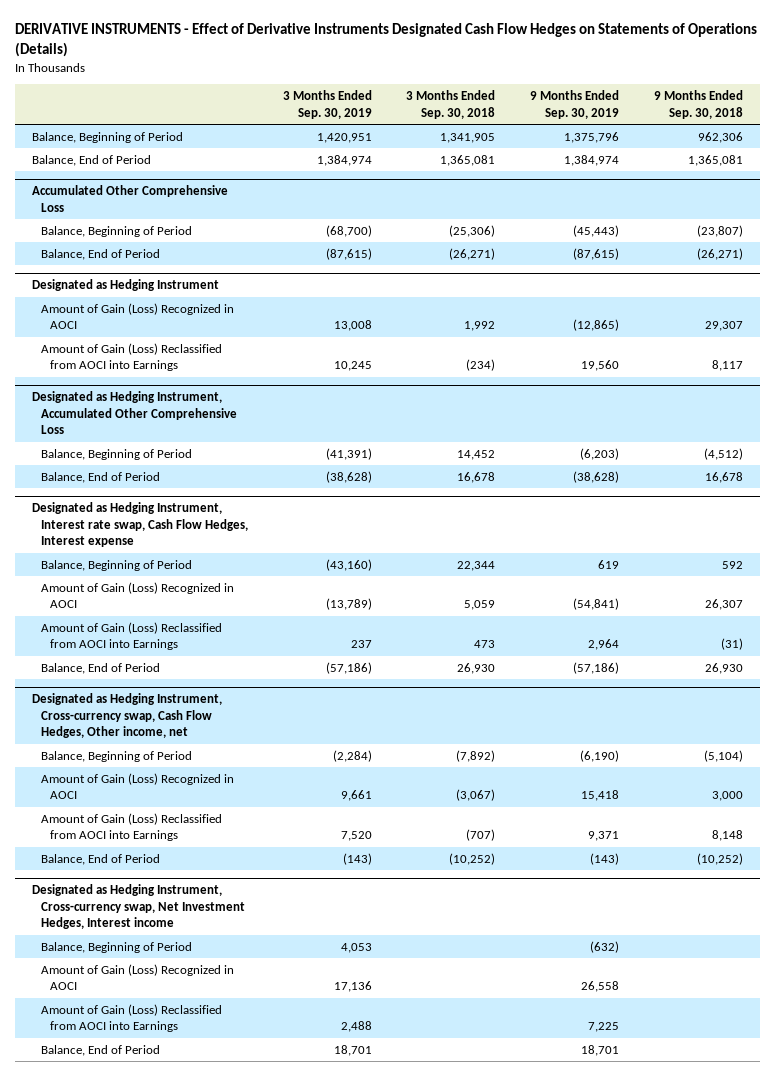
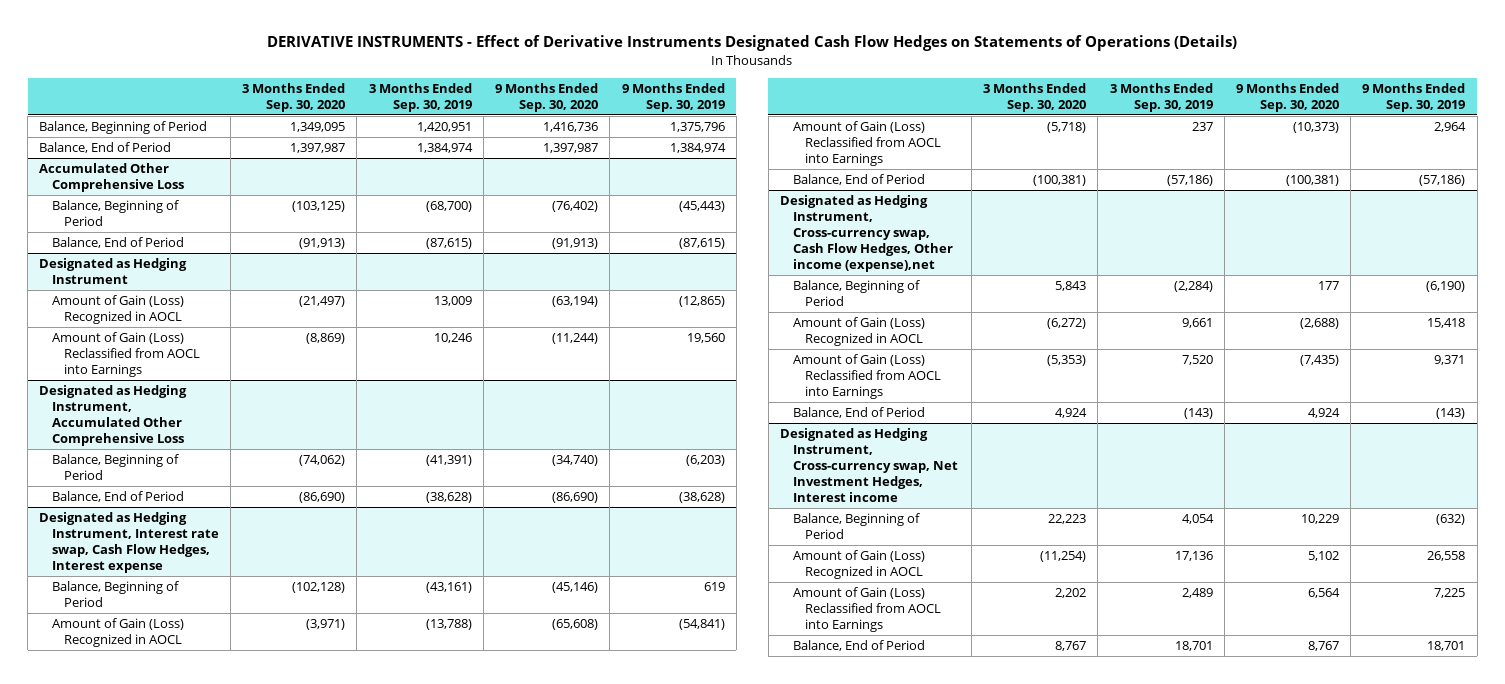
- | 3 Months Ended Sep. 30, 2019 | 3 Months Ended Sep. 30, 2018 | 9 Months Ended Sep. 30, 2019 | 9 Months Ended Sep. 30, 2018
+ | 3 Months Ended Sep. 30, 2020 | 3 Months Ended Sep. 30, 2019 | 9 Months Ended Sep. 30, 2020 | 9 Months Ended Sep. 30, 2019
@ Designated as Hedging Instrument
- Amount of Gain (Loss) Recognized in AOCI | 13,008 | 1,992 | (12,865) | 29,307
- Amount of Gain (Loss) Reclassified from AOCI into Earnings | 10,245 | (234) | 19,560 | 8,117
+ Amount of Gain (Loss) Recognized in AOCL | (21,497) | 13,009 | (63,194) | (12,865)
+ Amount of Gain (Loss) Reclassified from AOCL into Earnings | (8,869) | 10,246 | (11,244) | 19,560
@ Designated as Hedging Instrument, Interest rate swap, Cash Flow Hedges, Interest expense
- Balance, Beginning of Period | (43,160) | 22,344 | 619 | 592
- Amount of Gain (Loss) Recognized in AOCI | (13,789) | 5,059 | (54,841) | 26,307
- Amount of Gain (Loss) Reclassified from AOCI into Earnings | 237 | 473 | 2,964 | (31)
+ Balance, Beginning of Period | (102,128) | (43,161) | (45,146) | 619
+ Amount of Gain (Loss) Recognized in AOCL | (3,971) | (13,788) | (65,608) | (54,841)
+ Amount of Gain (Loss) Reclassified from AOCL into Earnings | (5,718) | 237 | (10,373) | 2,964
- Designated as Hedging Instrument, Cross-currency swap, Cash Flow Hedges, Other income, net
+ Designated as Hedging Instrument, Cross-currency swap, Cash Flow Hedges, Other income (expense),net
- Amount of Gain (Loss) Recognized in AOCI | 9,661 | (3,067) | 15,418 | 3,000
- Amount of Gain (Loss) Reclassified from AOCI into Earnings | 7,520 | (707) | 9,371 | 8,148
+ Amount of Gain (Loss) Recognized in AOCL | (6,272) | 9,661 | (2,688) | 15,418
+ Amount of Gain (Loss) Reclassified from AOCL into Earnings | (5,353) | 7,520 | (7,435) | 9,371
@ Designated as Hedging Instrument, Cross-currency swap, Net Investment Hedges, Interest income
- Balance, Beginning of Period | 4,053 | | (632) |
- Amount of Gain (Loss) Recognized in AOCI | 17,136 | | 26,558 |
- Amount of Gain (Loss) Reclassified from AOCI into Earnings | 2,488 | | 7,225 |
+ Balance, Beginning of Period | 22,223 | 4,054 | 10,229 | (632)
+ Amount of Gain (Loss) Recognized in AOCL | (11,254) | 17,136 | 5,102 | 26,558
+ Amount of Gain (Loss) Reclassified from AOCL into Earnings | 2,202 | 2,489 | 6,564 | 7,225

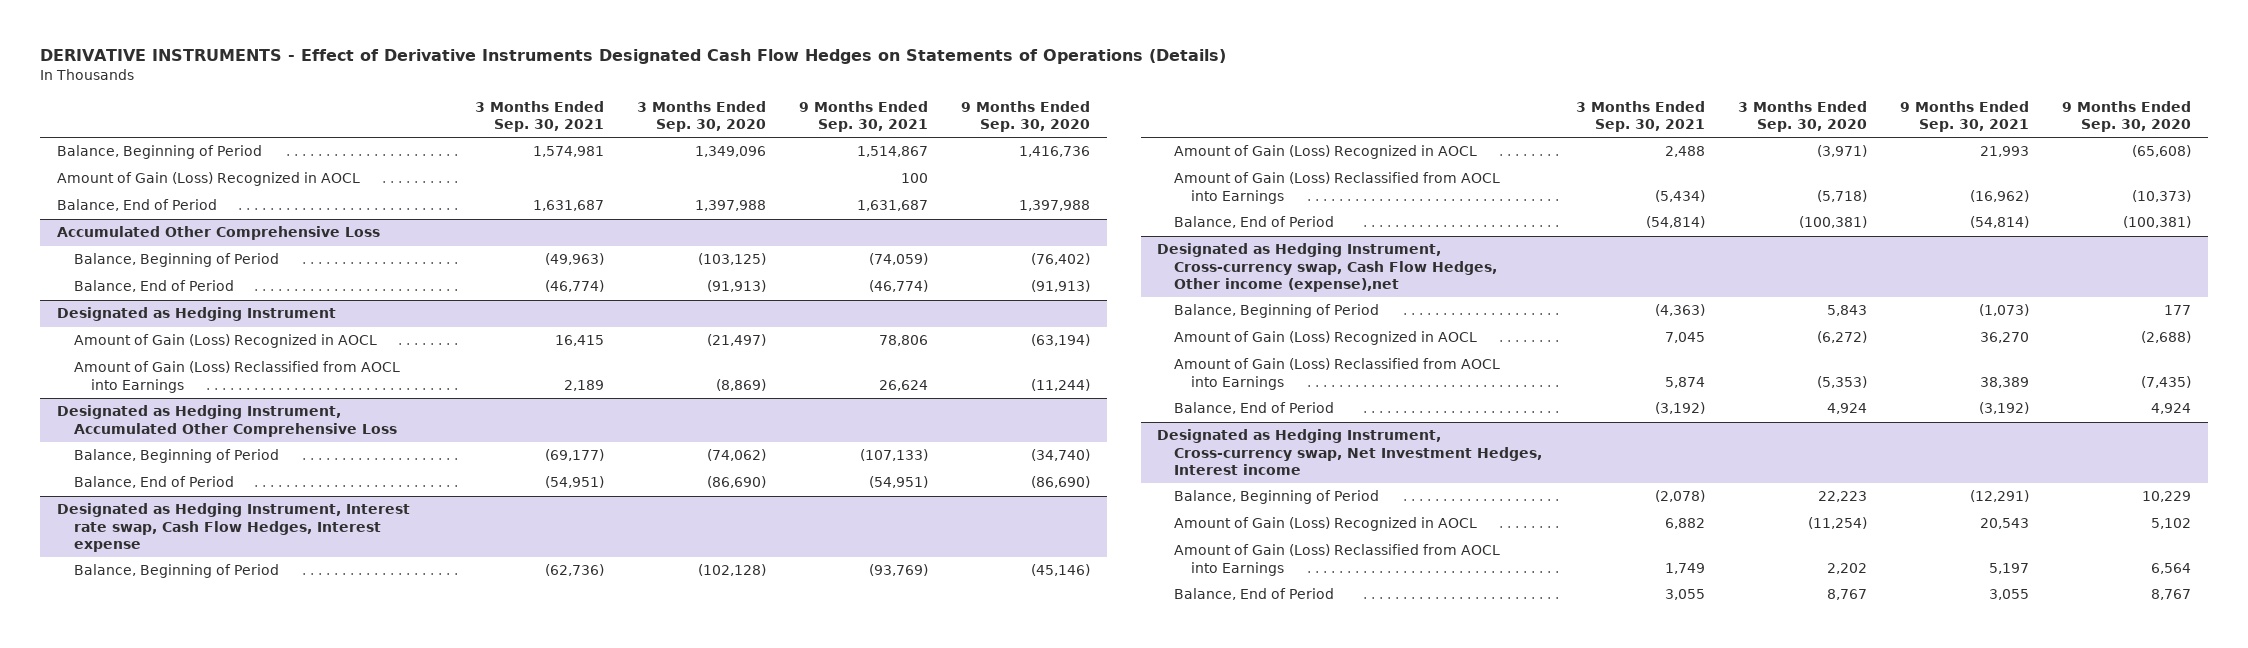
- | 3 Months Ended Sep. 30, 2020 | 3 Months Ended Sep. 30, 2019 | 9 Months Ended Sep. 30, 2020 | 9 Months Ended Sep. 30, 2019
+ | 3 Months Ended Sep. 30, 2021 | 3 Months Ended Sep. 30, 2020 | 9 Months Ended Sep. 30, 2021 | 9 Months Ended Sep. 30, 2020
- Balance, Beginning of Period | 1,349,095 | 1,420,951 | 1,416,736 | 1,375,796
- Balance, End of Period | 1,397,987 | 1,384,974 | 1,397,987 | 1,384,974
+ Balance, Beginning of Period | 1,574,981 | 1,349,096 | 1,514,867 | 1,416,736
+ Amount of Gain (Loss) Recognized in AOCL | | | 100 |
+ Balance, End of Period | 1,631,687 | 1,397,988 | 1,631,687 | 1,397,988

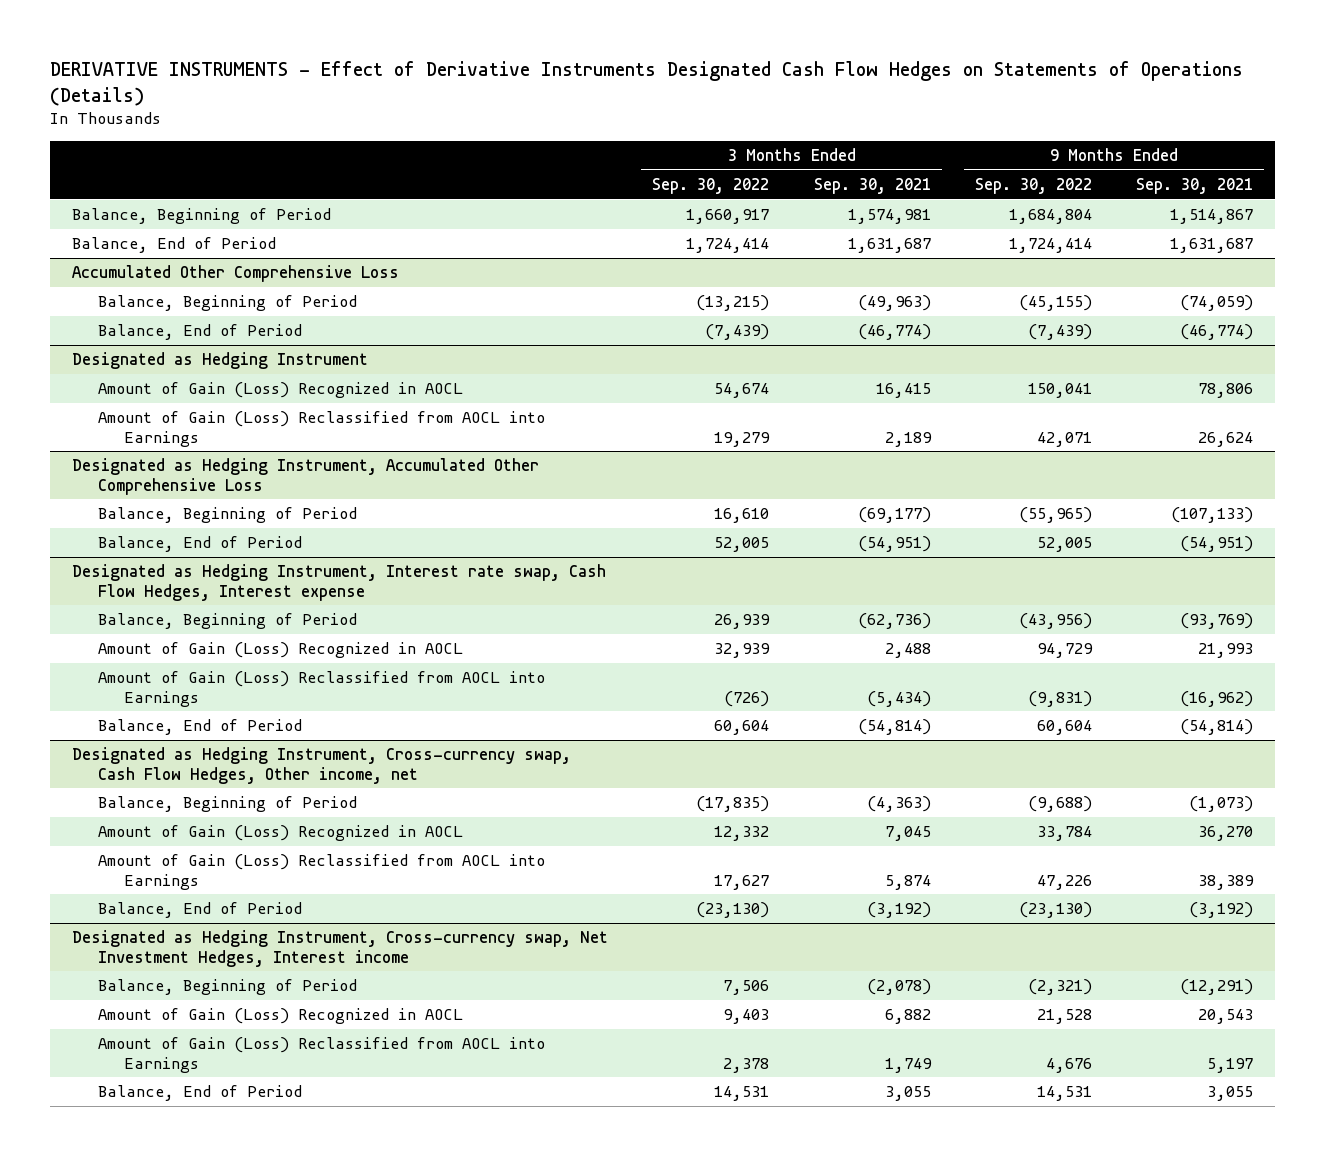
- | 3 Months Ended Sep. 30, 2021 | 3 Months Ended Sep. 30, 2020 | 9 Months Ended Sep. 30, 2021 | 9 Months Ended Sep. 30, 2020
+ | 3 Months Ended Sep. 30, 2022 | 3 Months Ended Sep. 30, 2021 | 9 Months Ended Sep. 30, 2022 | 9 Months Ended Sep. 30, 2021
- Amount of Gain (Loss) Recognized in AOCL | | | 100 |
- Designated as Hedging Instrument, Cross-currency swap, Cash Flow Hedges, Other income (expense),net
+ Designated as Hedging Instrument, Cross-currency swap, Cash Flow Hedges, Other income, net

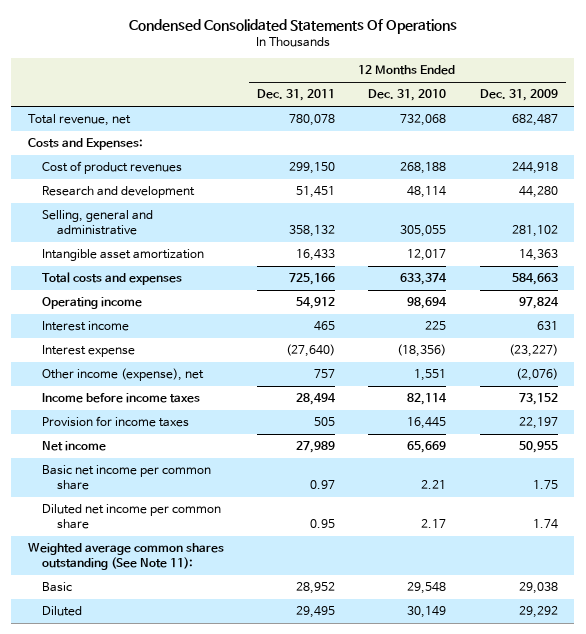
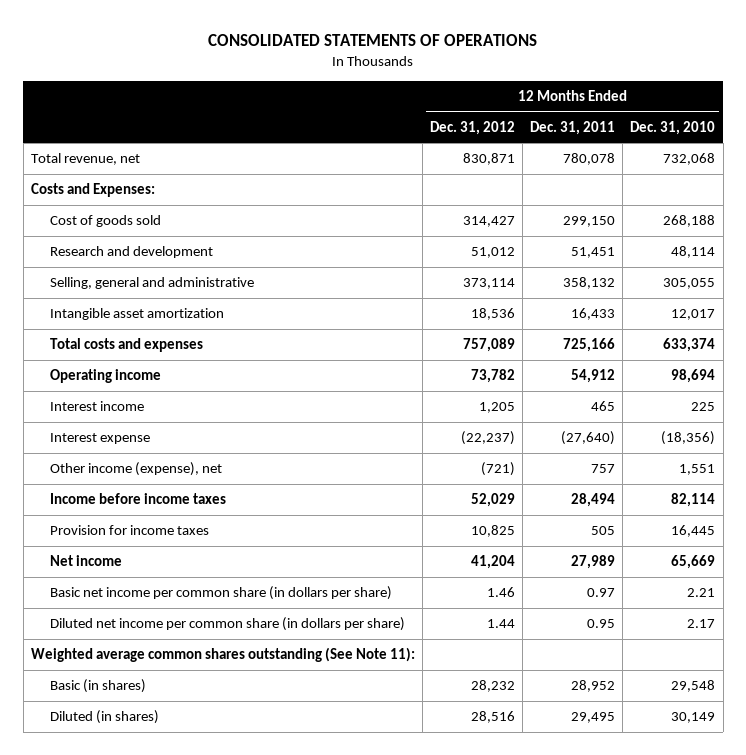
- Condensed Consolidated Statements Of Operations
+ CONSOLIDATED STATEMENTS OF OPERATIONS
- | 12 Months Ended Dec. 31, 2011 | 12 Months Ended Dec. 31, 2010 | 12 Months Ended Dec. 31, 2009
+ | 12 Months Ended Dec. 31, 2012 | 12 Months Ended Dec. 31, 2011 | 12 Months Ended Dec. 31, 2010
- Cost of product revenues | 299,150 | 268,188 | 244,918
+ Cost of goods sold | 314,427 | 299,150 | 268,188
- Basic net income per common share | 0.97 | 2.21 | 1.75
- Diluted net income per common share | 0.95 | 2.17 | 1.74
+ Basic net income per common share (in dollars per share) | 1.46 | 0.97 | 2.21
+ Diluted net income per common share (in dollars per share) | 1.44 | 0.95 | 2.17
- Basic | 28,952 | 29,548 | 29,038
- Diluted | 29,495 | 30,149 | 29,292
+ Basic (in shares) | 28,232 | 28,952 | 29,548
+ Diluted (in shares) | 28,516 | 29,495 | 30,149

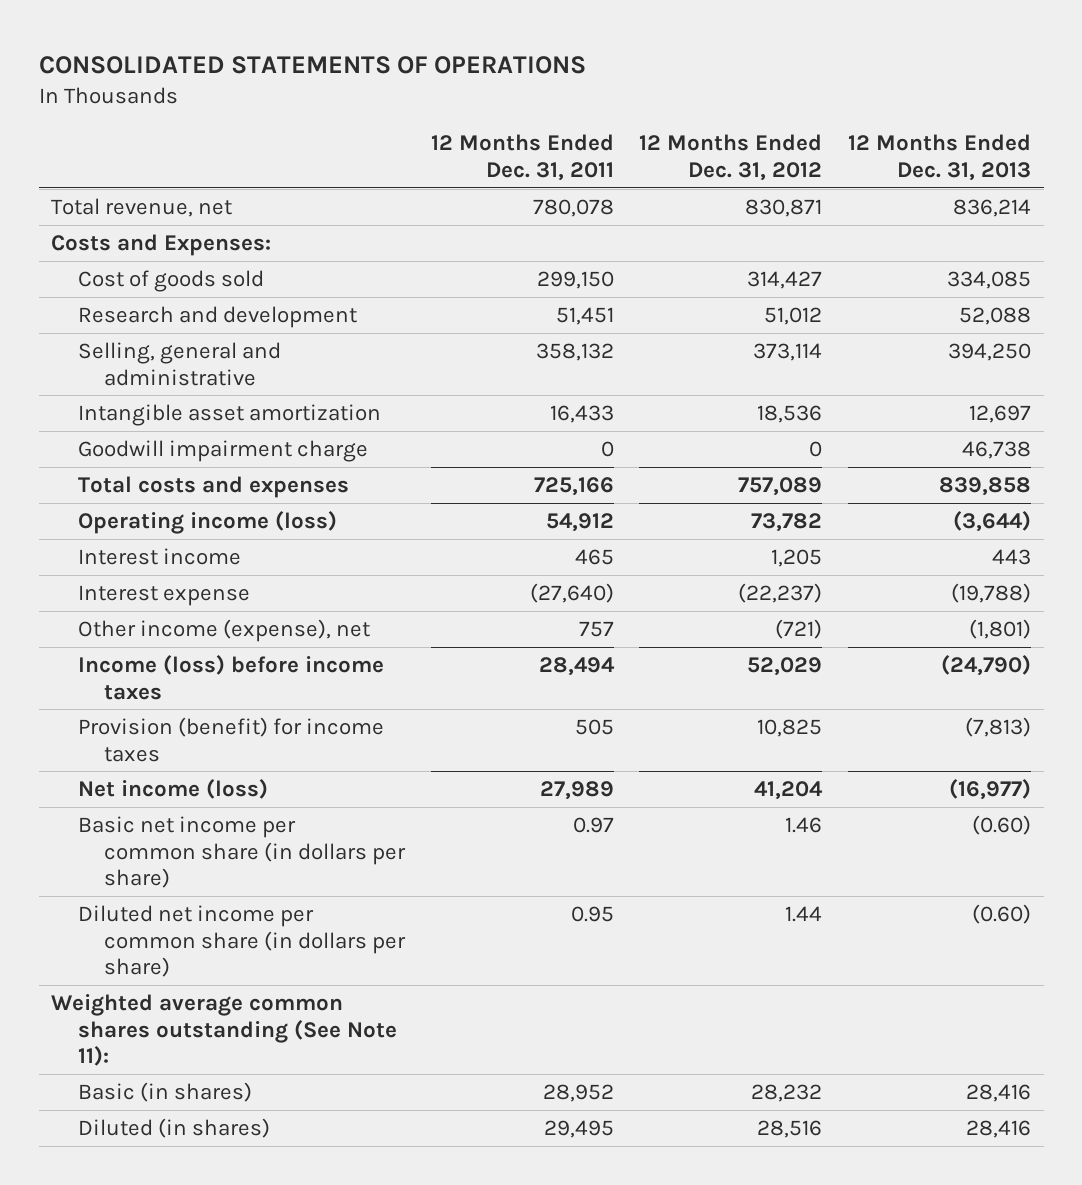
- | 12 Months Ended Dec. 31, 2012 | 12 Months Ended Dec. 31, 2011 | 12 Months Ended Dec. 31, 2010
+ | 12 Months Ended Dec. 31, 2011 | 12 Months Ended Dec. 31, 2012 | 12 Months Ended Dec. 31, 2013
+ Goodwill impairment charge | 0 | 0 | 46,738
- Operating income | 73,782 | 54,912 | 98,694
+ Operating income (loss) | 54,912 | 73,782 | (3,644)
- Income before income taxes | 52,029 | 28,494 | 82,114
- Provision for income taxes | 10,825 | 505 | 16,445
- Net income | 41,204 | 27,989 | 65,669
+ Income (loss) before income taxes | 28,494 | 52,029 | (24,790)
+ Provision (benefit) for income taxes | 505 | 10,825 | (7,813)
+ Net income (loss) | 27,989 | 41,204 | (16,977)

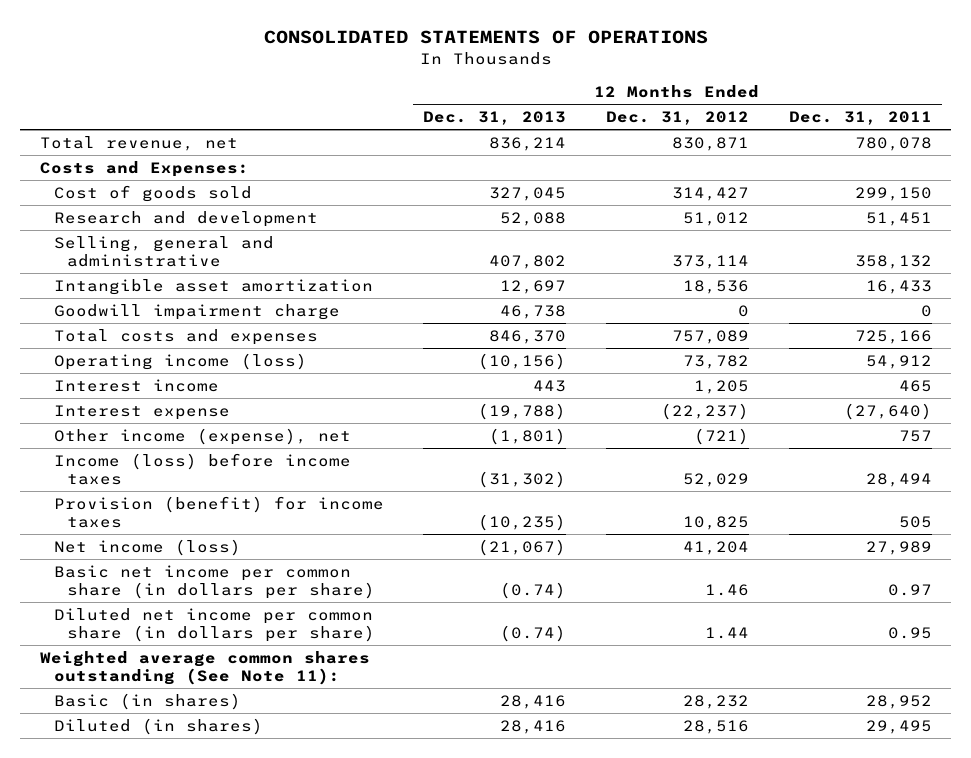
- | 12 Months Ended Dec. 31, 2011 | 12 Months Ended Dec. 31, 2012 | 12 Months Ended Dec. 31, 2013
+ | 12 Months Ended Dec. 31, 2013 | 12 Months Ended Dec. 31, 2012 | 12 Months Ended Dec. 31, 2011
- Cost of goods sold | 299,150 | 314,427 | 334,085
+ Cost of goods sold | 327,045 | 314,427 | 299,150
- Selling, general and administrative | 358,132 | 373,114 | 394,250
+ Selling, general and administrative | 407,802 | 373,114 | 358,132
- Total costs and expenses | 725,166 | 757,089 | 839,858
- Operating income (loss) | 54,912 | 73,782 | (3,644)
+ Total costs and expenses | 846,370 | 757,089 | 725,166
+ Operating income (loss) | (10,156) | 73,782 | 54,912
- Income (loss) before income taxes | 28,494 | 52,029 | (24,790)
- Provision (benefit) for income taxes | 505 | 10,825 | (7,813)
- Net income (loss) | 27,989 | 41,204 | (16,977)
- Basic net income per common share (in dollars per share) | 0.97 | 1.46 | (0.60)
- Diluted net income per common share (in dollars per share) | 0.95 | 1.44 | (0.60)
+ Income (loss) before income taxes | (31,302) | 52,029 | 28,494
+ Provision (benefit) for income taxes | (10,235) | 10,825 | 505
+ Net income (loss) | (21,067) | 41,204 | 27,989
+ Basic net income per common share (in dollars per share) | (0.74) | 1.46 | 0.97
+ Diluted net income per common share (in dollars per share) | (0.74) | 1.44 | 0.95

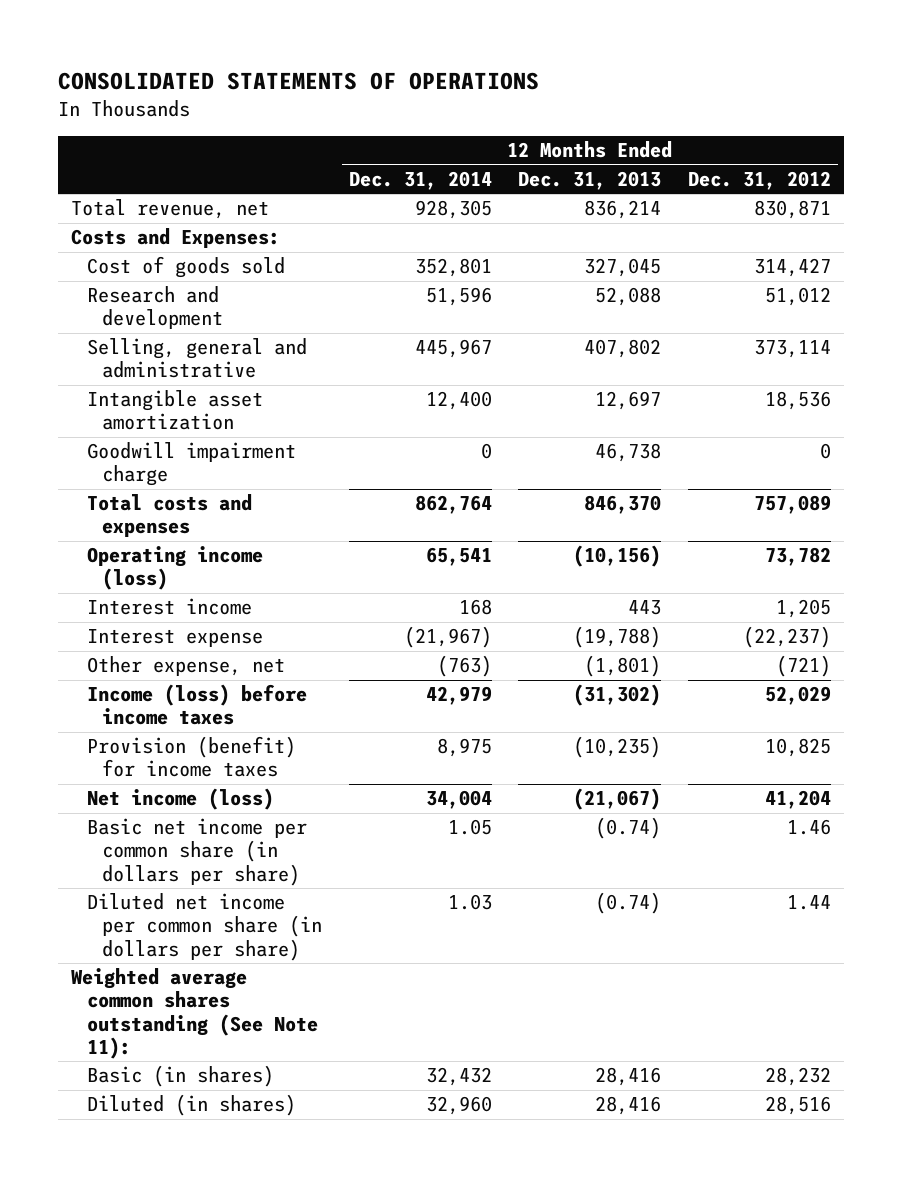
- | 12 Months Ended Dec. 31, 2013 | 12 Months Ended Dec. 31, 2012 | 12 Months Ended Dec. 31, 2011
+ | 12 Months Ended Dec. 31, 2014 | 12 Months Ended Dec. 31, 2013 | 12 Months Ended Dec. 31, 2012
- Other income (expense), net | (1,801) | (721) | 757
+ Other expense, net | (763) | (1,801) | (721)

